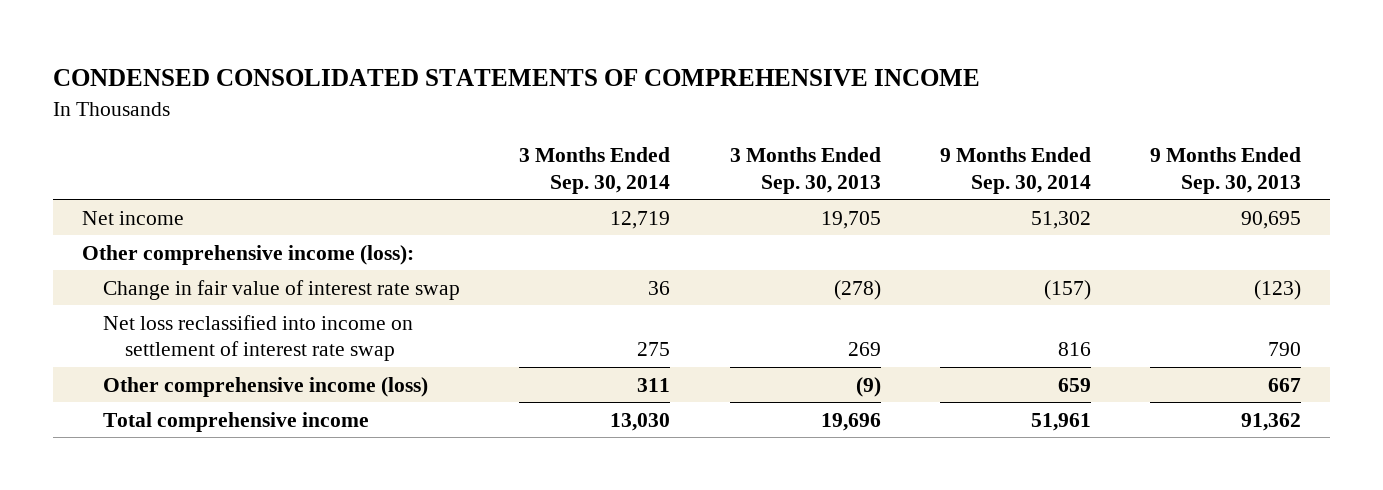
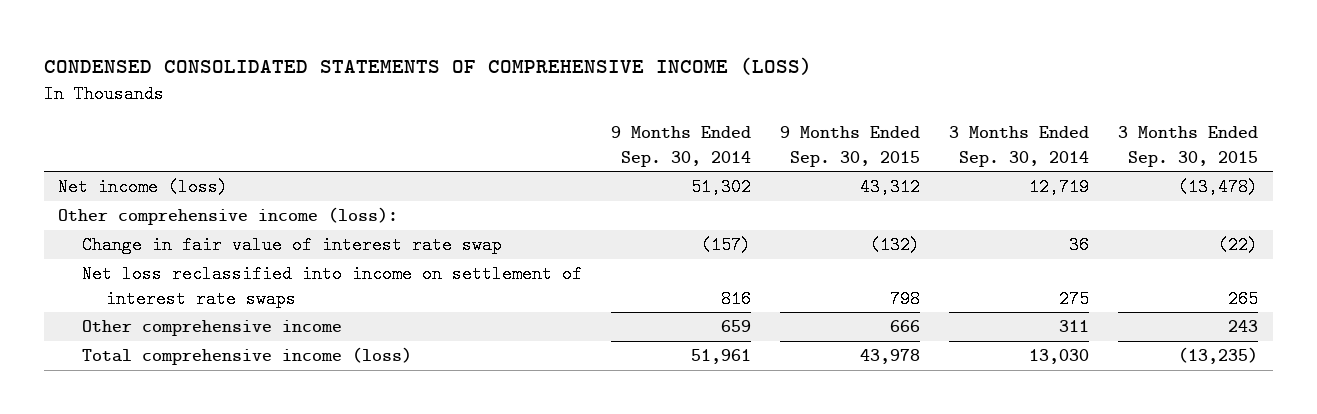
- CONDENSED CONSOLIDATED STATEMENTS OF COMPREHENSIVE INCOME
+ CONDENSED CONSOLIDATED STATEMENTS OF COMPREHENSIVE INCOME (LOSS)
- | 3 Months Ended Sep. 30, 2014 | 3 Months Ended Sep. 30, 2013 | 9 Months Ended Sep. 30, 2014 | 9 Months Ended Sep. 30, 2013
+ | 9 Months Ended Sep. 30, 2014 | 9 Months Ended Sep. 30, 2015 | 3 Months Ended Sep. 30, 2014 | 3 Months Ended Sep. 30, 2015
- Net income | 12,719 | 19,705 | 51,302 | 90,695
+ Net income (loss) | 51,302 | 43,312 | 12,719 | (13,478)
- Net loss reclassified into income on settlement of interest rate swap | 275 | 269 | 816 | 790
- Other comprehensive income (loss) | 311 | (9) | 659 | 667
- Total comprehensive income | 13,030 | 19,696 | 51,961 | 91,362
+ Net loss reclassified into income on settlement of interest rate swaps | 816 | 798 | 275 | 265
+ Other comprehensive income | 659 | 666 | 311 | 243
+ Total comprehensive income (loss) | 51,961 | 43,978 | 13,030 | (13,235)

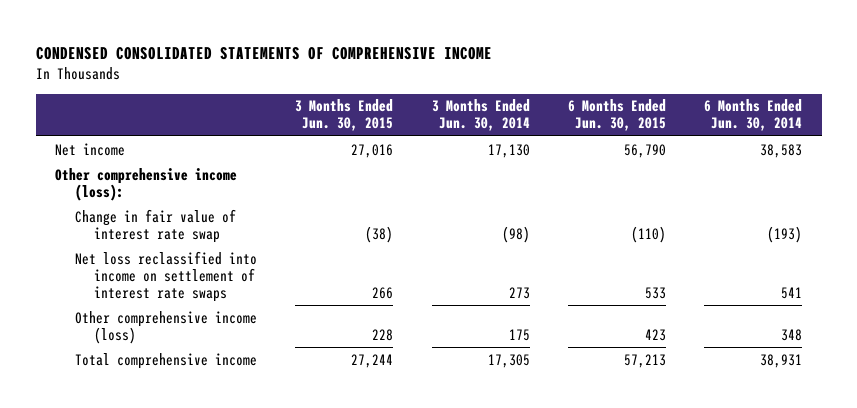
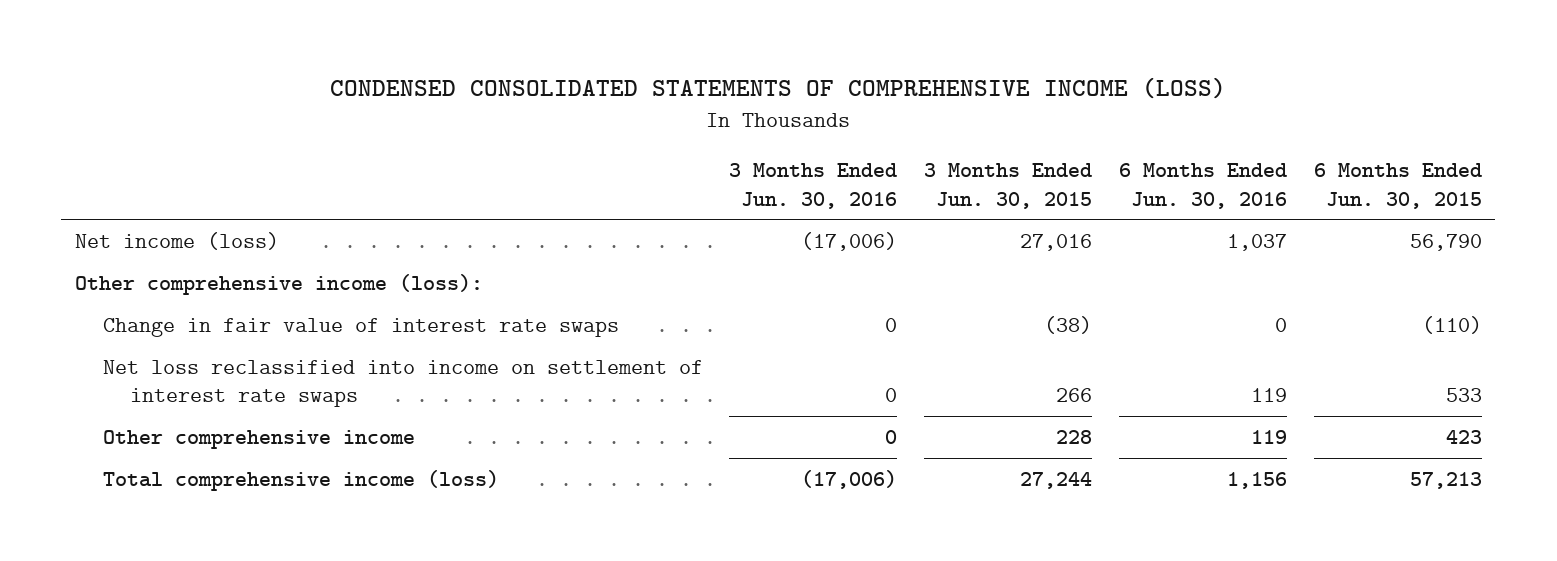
- CONDENSED CONSOLIDATED STATEMENTS OF COMPREHENSIVE INCOME
+ CONDENSED CONSOLIDATED STATEMENTS OF COMPREHENSIVE INCOME (LOSS)
- | 3 Months Ended Jun. 30, 2015 | 3 Months Ended Jun. 30, 2014 | 6 Months Ended Jun. 30, 2015 | 6 Months Ended Jun. 30, 2014
+ | 3 Months Ended Jun. 30, 2016 | 3 Months Ended Jun. 30, 2015 | 6 Months Ended Jun. 30, 2016 | 6 Months Ended Jun. 30, 2015
- Net income | 27,016 | 17,130 | 56,790 | 38,583
+ Net income (loss) | (17,006) | 27,016 | 1,037 | 56,790
- Change in fair value of interest rate swap | (38) | (98) | (110) | (193)
+ Change in fair value of interest rate swaps | 0 | (38) | 0 | (110)
- Other comprehensive income (loss) | 228 | 175 | 423 | 348
- Total comprehensive income | 27,244 | 17,305 | 57,213 | 38,931
+ Other comprehensive income | 0 | 228 | 119 | 423
+ Total comprehensive income (loss) | (17,006) | 27,244 | 1,156 | 57,213

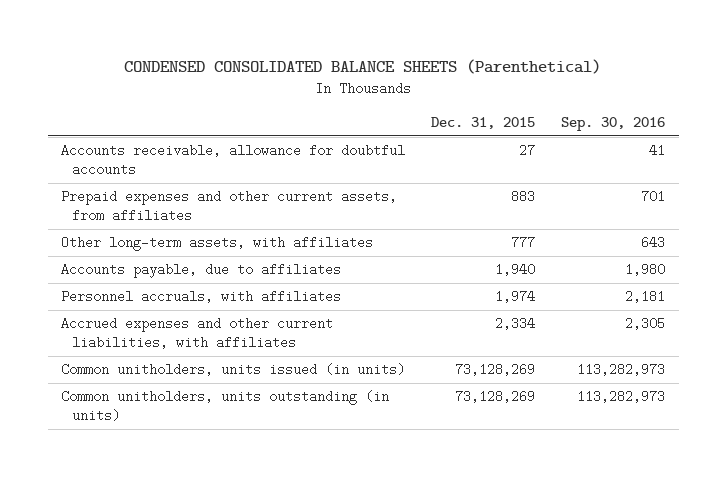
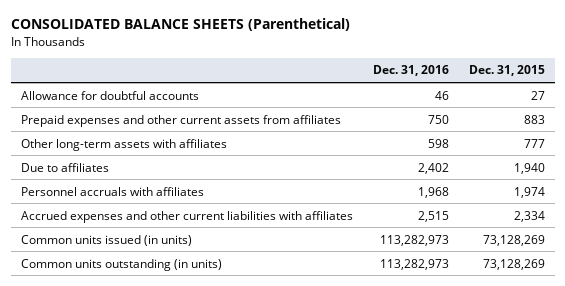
- CONDENSED CONSOLIDATED BALANCE SHEETS (Parenthetical)
+ CONSOLIDATED BALANCE SHEETS (Parenthetical)
- | Dec. 31, 2015 | Sep. 30, 2016
+ | Dec. 31, 2016 | Dec. 31, 2015
- Accounts receivable, allowance for doubtful accounts | 27 | 41
- Prepaid expenses and other current assets, from affiliates | 883 | 701
- Other long-term assets, with affiliates | 777 | 643
- Accounts payable, due to affiliates | 1,940 | 1,980
- Personnel accruals, with affiliates | 1,974 | 2,181
- Accrued expenses and other current liabilities, with affiliates | 2,334 | 2,305
- Common unitholders, units issued (in units) | 73,128,269 | 113,282,973
- Common unitholders, units outstanding (in units) | 73,128,269 | 113,282,973
+ Allowance for doubtful accounts | 46 | 27
+ Prepaid expenses and other current assets from affiliates | 750 | 883
+ Other long-term assets with affiliates | 598 | 777
+ Due to affiliates | 2,402 | 1,940
+ Personnel accruals with affiliates | 1,968 | 1,974
+ Accrued expenses and other current liabilities with affiliates | 2,515 | 2,334
+ Common units issued (in units) | 113,282,973 | 73,128,269
+ Common units outstanding (in units) | 113,282,973 | 73,128,269

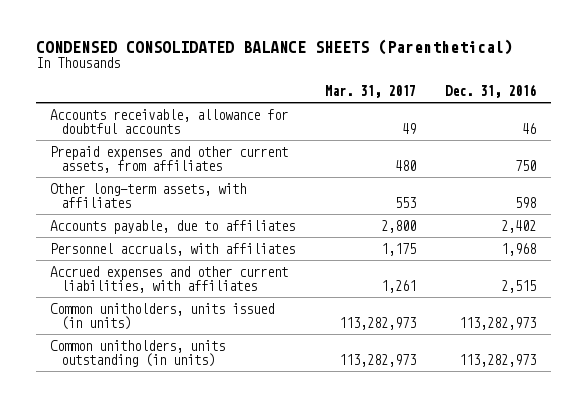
- CONSOLIDATED BALANCE SHEETS (Parenthetical)
+ CONDENSED CONSOLIDATED BALANCE SHEETS (Parenthetical)
- | Dec. 31, 2016 | Dec. 31, 2015
+ | Mar. 31, 2017 | Dec. 31, 2016
- Allowance for doubtful accounts | 46 | 27
- Prepaid expenses and other current assets from affiliates | 750 | 883
- Other long-term assets with affiliates | 598 | 777
- Due to affiliates | 2,402 | 1,940
- Personnel accruals with affiliates | 1,968 | 1,974
- Accrued expenses and other current liabilities with affiliates | 2,515 | 2,334
- Common units issued (in units) | 113,282,973 | 73,128,269
- Common units outstanding (in units) | 113,282,973 | 73,128,269
+ Accounts receivable, allowance for doubtful accounts | 49 | 46
+ Prepaid expenses and other current assets, from affiliates | 480 | 750
+ Other long-term assets, with affiliates | 553 | 598
+ Accounts payable, due to affiliates | 2,800 | 2,402
+ Personnel accruals, with affiliates | 1,175 | 1,968
+ Accrued expenses and other current liabilities, with affiliates | 1,261 | 2,515
+ Common unitholders, units issued (in units) | 113,282,973 | 113,282,973
+ Common unitholders, units outstanding (in units) | 113,282,973 | 113,282,973

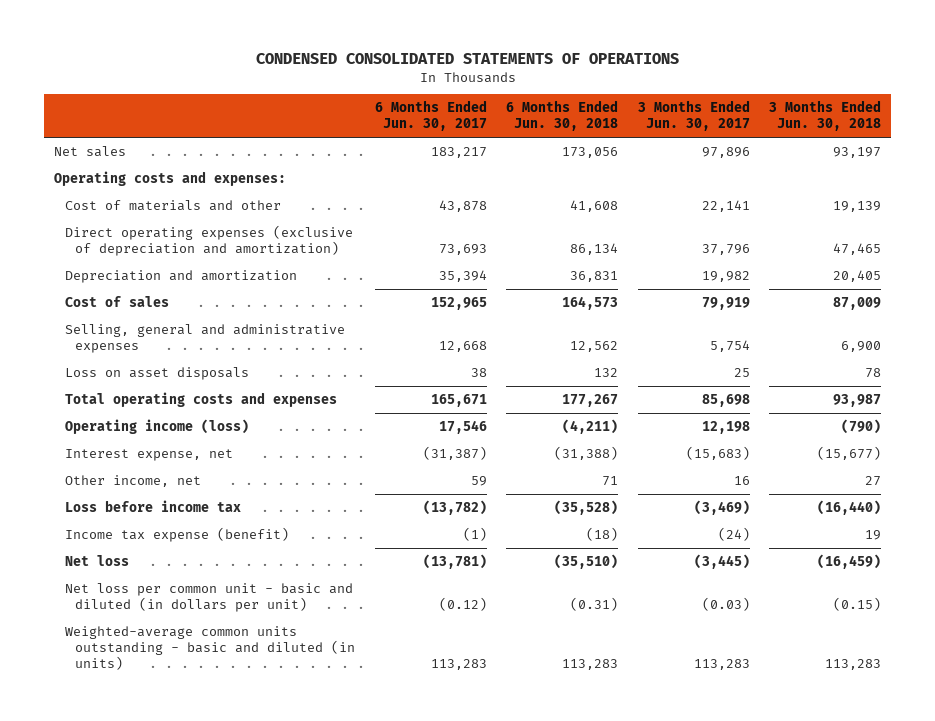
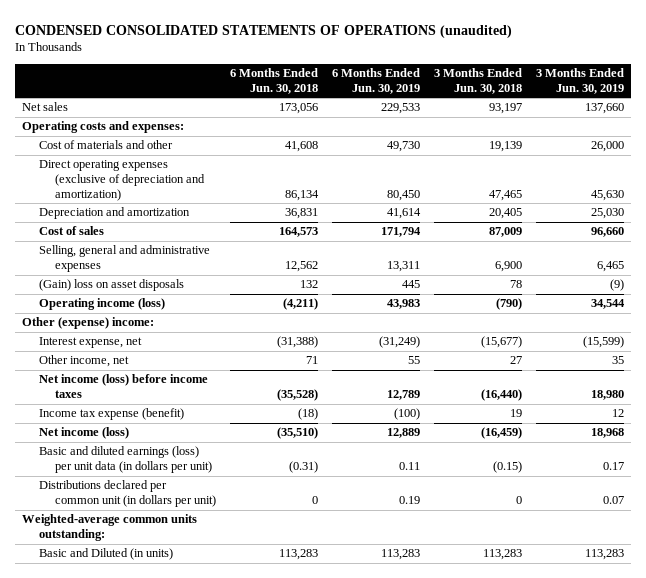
- CONDENSED CONSOLIDATED STATEMENTS OF OPERATIONS
+ CONDENSED CONSOLIDATED STATEMENTS OF OPERATIONS (unaudited)
- | 6 Months Ended Jun. 30, 2017 | 6 Months Ended Jun. 30, 2018 | 3 Months Ended Jun. 30, 2017 | 3 Months Ended Jun. 30, 2018
+ | 6 Months Ended Jun. 30, 2018 | 6 Months Ended Jun. 30, 2019 | 3 Months Ended Jun. 30, 2018 | 3 Months Ended Jun. 30, 2019
- Loss on asset disposals | 38 | 132 | 25 | 78
- Total operating costs and expenses | 165,671 | 177,267 | 85,698 | 93,987
+ (Gain) loss on asset disposals | 132 | 445 | 78 | (9)
+ Other (expense) income:
- Loss before income tax | (13,782) | (35,528) | (3,469) | (16,440)
+ Net income (loss) before income taxes | (35,528) | 12,789 | (16,440) | 18,980
- Net loss | (13,781) | (35,510) | (3,445) | (16,459)
- Net loss per common unit - basic and diluted (in dollars per unit) | (0.12) | (0.31) | (0.03) | (0.15)
- Weighted-average common units outstanding - basic and diluted (in units) | 113,283 | 113,283 | 113,283 | 113,283
+ Net income (loss) | (35,510) | 12,889 | (16,459) | 18,968
+ Basic and diluted earnings (loss) per unit data (in dollars per unit) | (0.31) | 0.11 | (0.15) | 0.17
+ Distributions declared per common unit (in dollars per unit) | 0 | 0.19 | 0 | 0.07
+ Weighted-average common units outstanding:
+ Basic and Diluted (in units) | 113,283 | 113,283 | 113,283 | 113,283

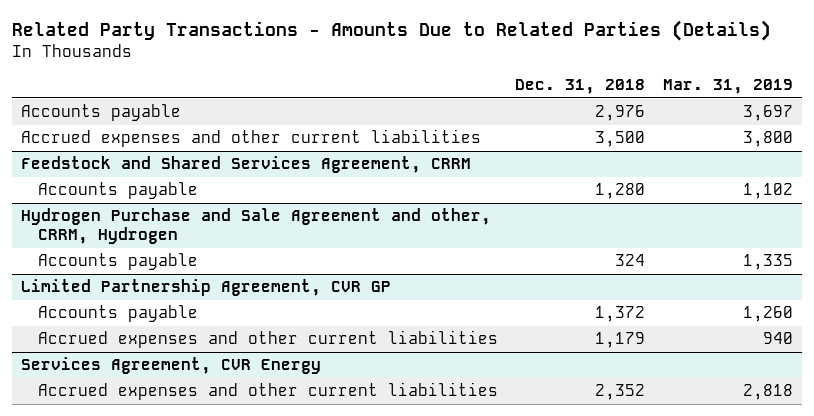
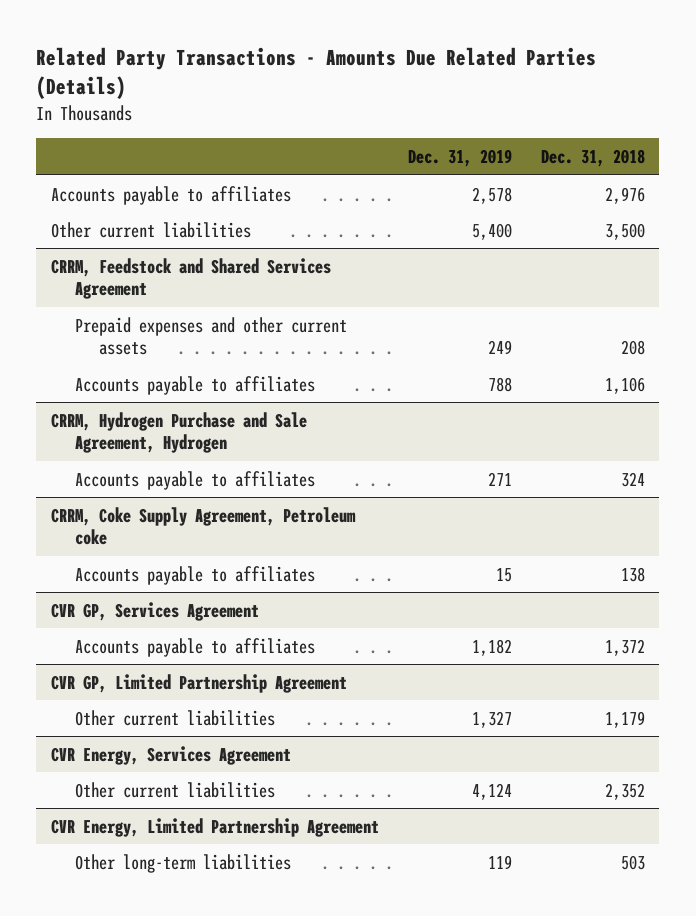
- Related Party Transactions - Amounts Due to Related Parties (Details)
+ Related Party Transactions - Amounts Due Related Parties (Details)
- | Dec. 31, 2018 | Mar. 31, 2019
+ | Dec. 31, 2019 | Dec. 31, 2018
- Accounts payable | 2,976 | 3,697
- Accrued expenses and other current liabilities | 3,500 | 3,800
- Feedstock and Shared Services Agreement, CRRM
- Accounts payable | 1,280 | 1,102
- Hydrogen Purchase and Sale Agreement and other, CRRM, Hydrogen
- Accounts payable | 324 | 1,335
- Limited Partnership Agreement, CVR GP
- Accounts payable | 1,372 | 1,260
- Accrued expenses and other current liabilities | 1,179 | 940
- Services Agreement, CVR Energy
- Accrued expenses and other current liabilities | 2,352 | 2,818
+ Accounts payable to affiliates | 2,578 | 2,976
+ Other current liabilities | 5,400 | 3,500
+ CRRM, Feedstock and Shared Services Agreement
+ Prepaid expenses and other current assets | 249 | 208
+ Accounts payable to affiliates | 788 | 1,106
+ CRRM, Hydrogen Purchase and Sale Agreement, Hydrogen
+ Accounts payable to affiliates | 271 | 324
+ CRRM, Coke Supply Agreement, Petroleum coke
+ Accounts payable to affiliates | 15 | 138
+ CVR GP, Services Agreement
+ Accounts payable to affiliates | 1,182 | 1,372
+ CVR GP, Limited Partnership Agreement
+ Other current liabilities | 1,327 | 1,179
+ CVR Energy, Services Agreement
+ Other current liabilities | 4,124 | 2,352
+ CVR Energy, Limited Partnership Agreement
+ Other long-term liabilities | 119 | 503

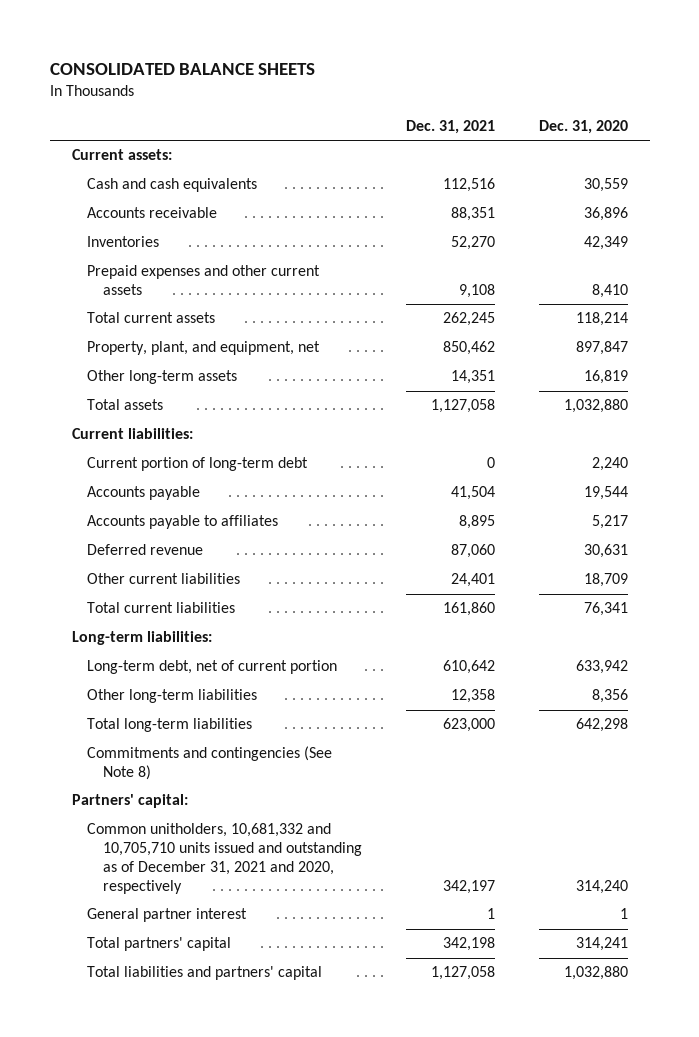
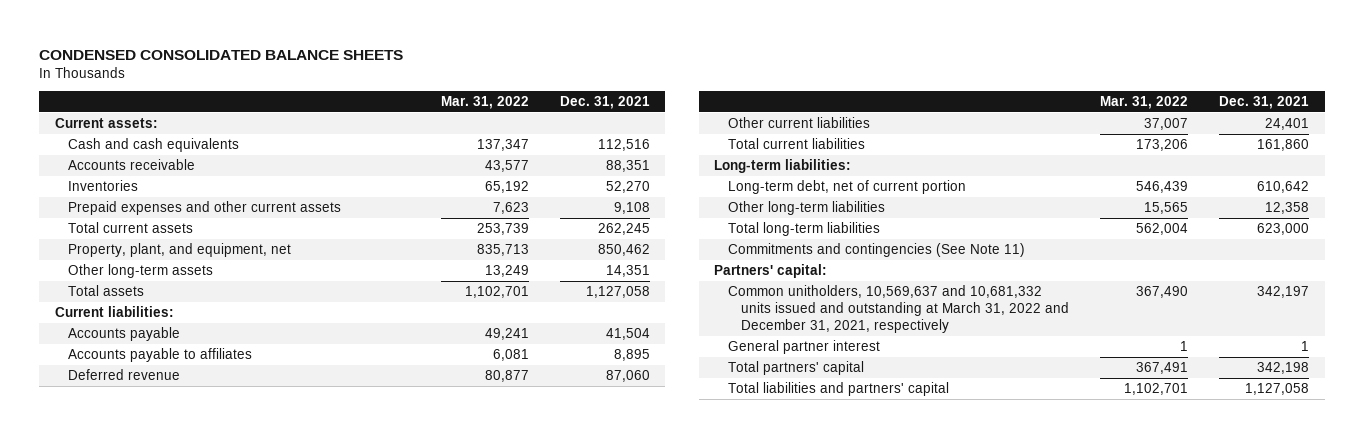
- CONSOLIDATED BALANCE SHEETS
+ CONDENSED CONSOLIDATED BALANCE SHEETS
- | Dec. 31, 2021 | Dec. 31, 2020
+ | Mar. 31, 2022 | Dec. 31, 2021
- Current portion of long-term debt | 0 | 2,240
- Commitments and contingencies (See Note 8)
+ Commitments and contingencies (See Note 11)
- Common unitholders, 10,681,332 and 10,705,710 units issued and outstanding as of December 31, 2021 and 2020, respectively | 342,197 | 314,240
+ Common unitholders, 10,569,637 and 10,681,332 units issued and outstanding at March 31, 2022 and December 31, 2021, respectively | 367,490 | 342,197

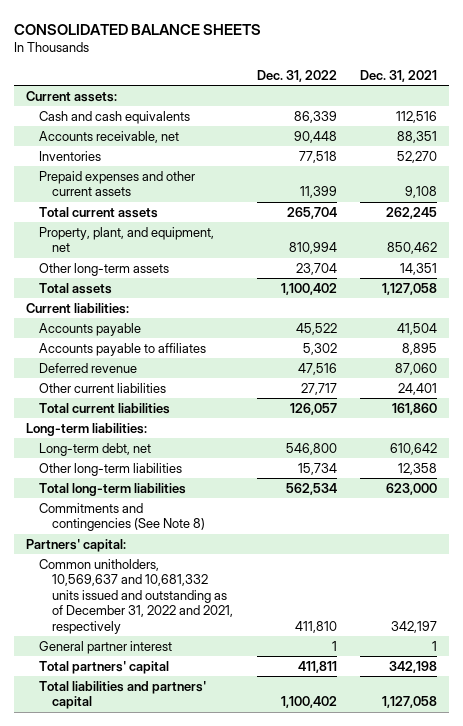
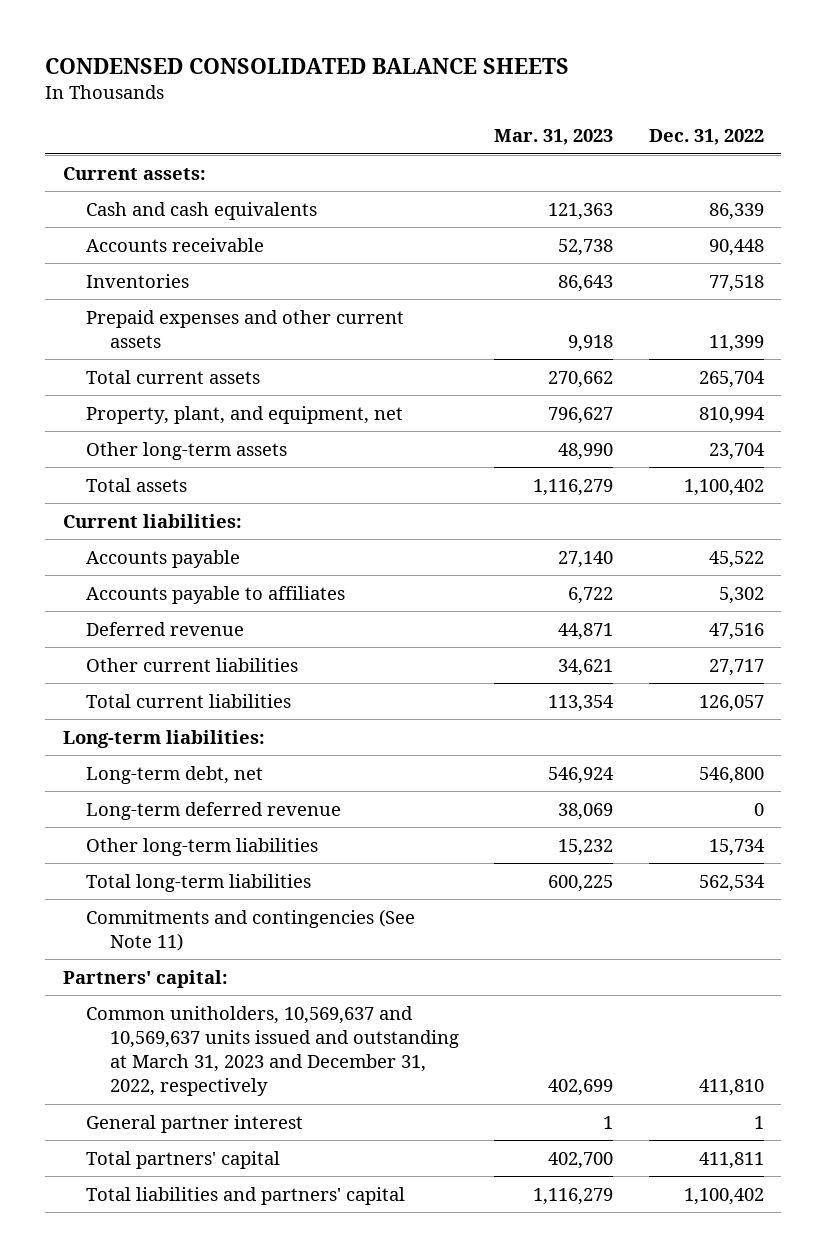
- CONSOLIDATED BALANCE SHEETS
+ CONDENSED CONSOLIDATED BALANCE SHEETS
- | Dec. 31, 2022 | Dec. 31, 2021
+ | Mar. 31, 2023 | Dec. 31, 2022
- Accounts receivable, net | 90,448 | 88,351
+ Accounts receivable | 52,738 | 90,448
+ Long-term deferred revenue | 38,069 | 0
- Commitments and contingencies (See Note 8)
+ Commitments and contingencies (See Note 11)
- Common unitholders, 10,569,637 and 10,681,332 units issued and outstanding as of December 31, 2022 and 2021, respectively | 411,810 | 342,197
+ Common unitholders, 10,569,637 and 10,569,637 units issued and outstanding at March 31, 2023 and December 31, 2022, respectively | 402,699 | 411,810

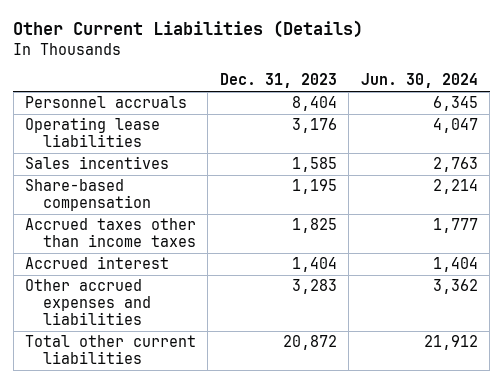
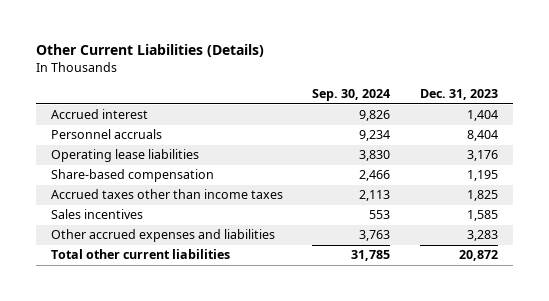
- | Dec. 31, 2023 | Jun. 30, 2024
+ | Sep. 30, 2024 | Dec. 31, 2023
moved up: Accrued interest | 9,826 | 1,404
moved down: Sales incentives | 553 | 1,585

